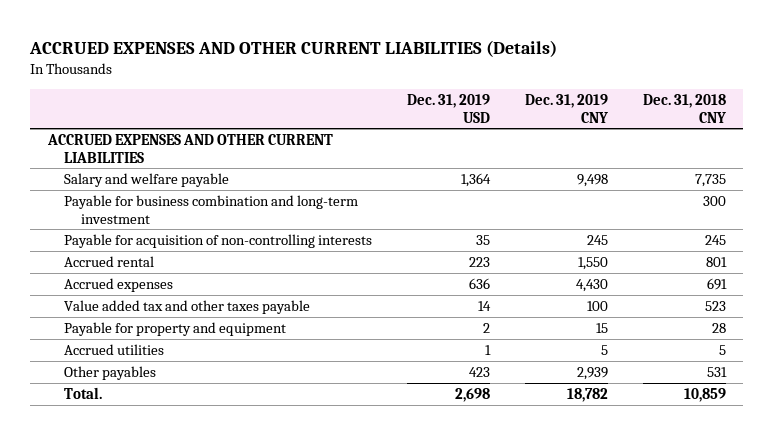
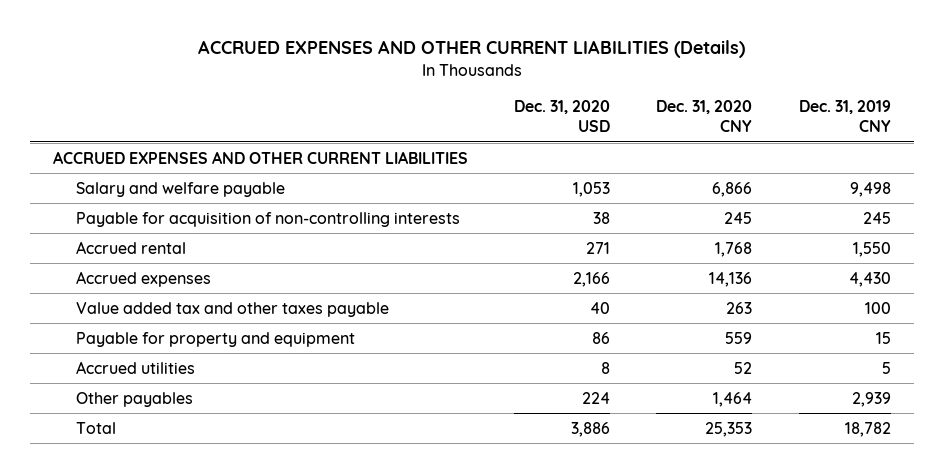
- | Dec. 31, 2019 USD | Dec. 31, 2019 CNY | Dec. 31, 2018 CNY
+ | Dec. 31, 2020 USD | Dec. 31, 2020 CNY | Dec. 31, 2019 CNY
- Payable for business combination and long-term investment | | | 300
- Total. | 2,698 | 18,782 | 10,859
+ Total | 3,886 | 25,353 | 18,782

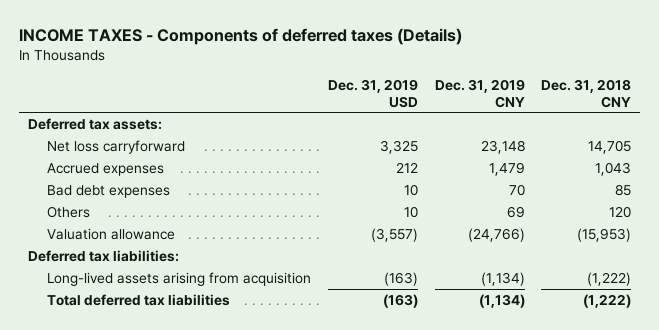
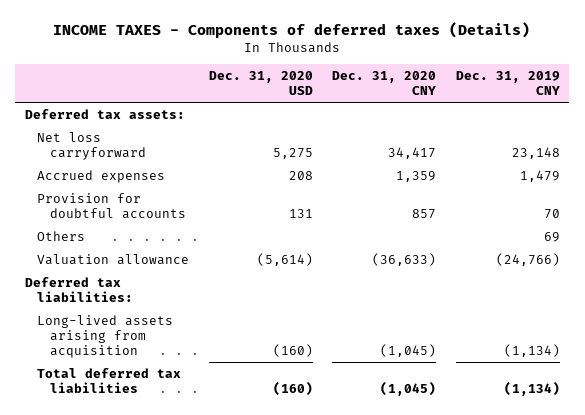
- | Dec. 31, 2019 USD | Dec. 31, 2019 CNY | Dec. 31, 2018 CNY
+ | Dec. 31, 2020 USD | Dec. 31, 2020 CNY | Dec. 31, 2019 CNY
- Bad debt expenses | 10 | 70 | 85
+ Provision for doubtful accounts | 131 | 857 | 70

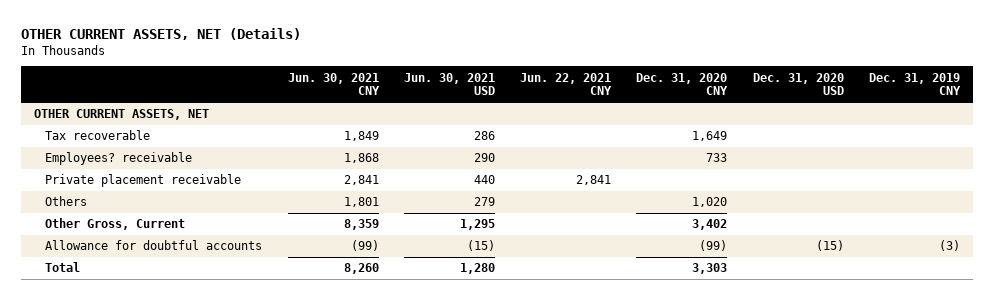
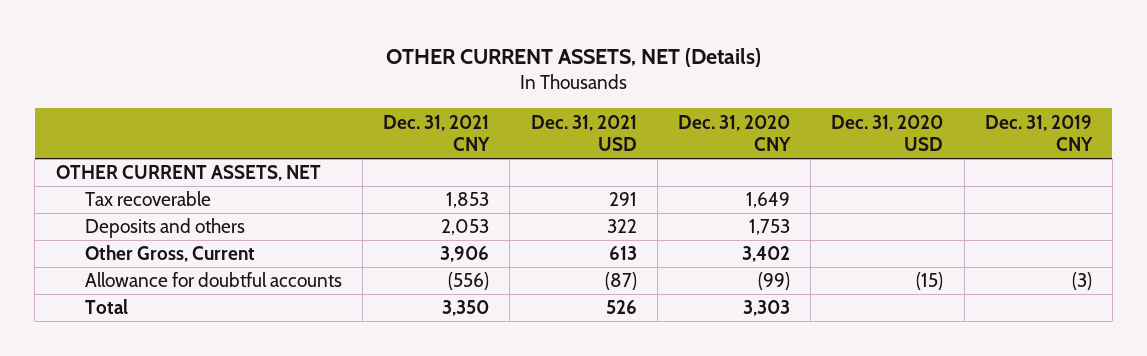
- | Jun. 30, 2021 CNY | Jun. 30, 2021 USD | Jun. 22, 2021 CNY | Dec. 31, 2020 CNY | Dec. 31, 2020 USD | Dec. 31, 2019 CNY
+ | Dec. 31, 2021 CNY | Dec. 31, 2021 USD | Dec. 31, 2020 CNY | Dec. 31, 2020 USD | Dec. 31, 2019 CNY
- Employees? receivable | 1,868 | 290 | | 733 | |
- Private placement receivable | 2,841 | 440 | 2,841 | | |
- Others | 1,801 | 279 | | 1,020 | |
+ Deposits and others | 2,053 | 322 | 1,753 | |

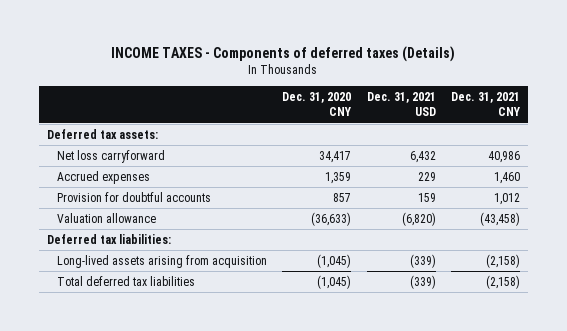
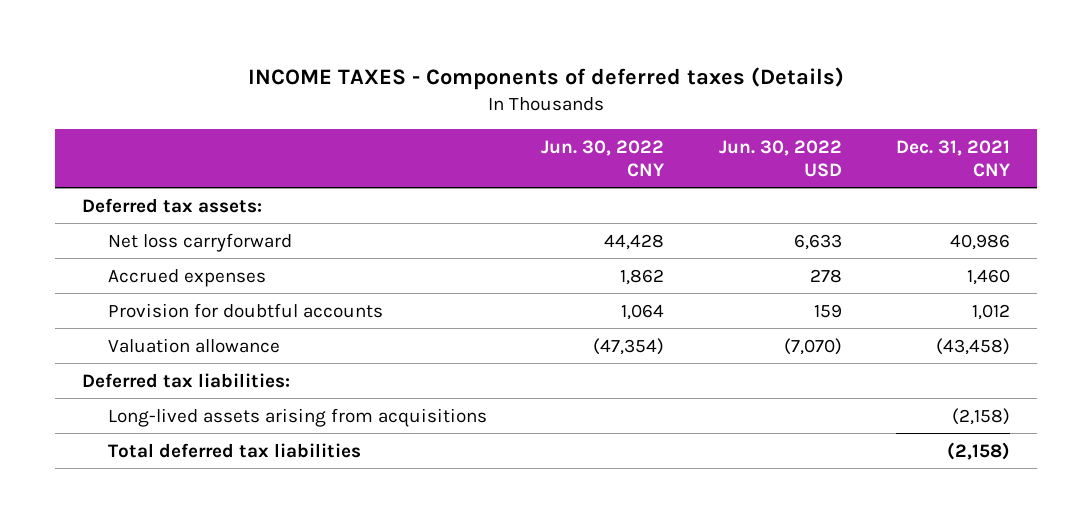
- | Dec. 31, 2020 CNY | Dec. 31, 2021 USD | Dec. 31, 2021 CNY
+ | Jun. 30, 2022 CNY | Jun. 30, 2022 USD | Dec. 31, 2021 CNY
- Long-lived assets arising from acquisition | (1,045) | (339) | (2,158)
+ Long-lived assets arising from acquisitions | | | (2,158)

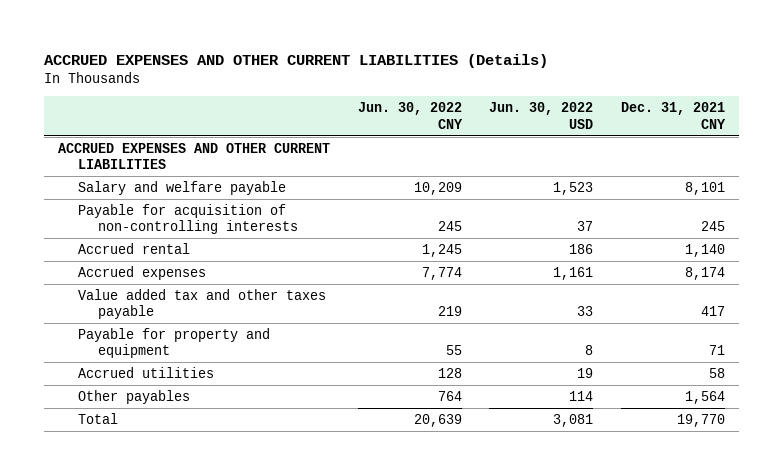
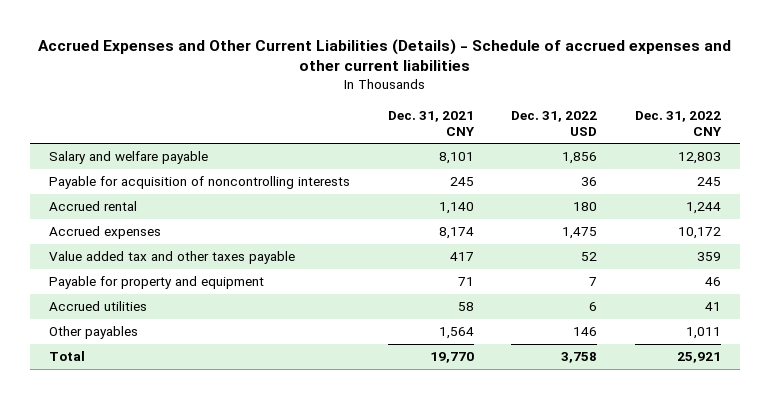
- ACCRUED EXPENSES AND OTHER CURRENT LIABILITIES (Details)
+ Accrued Expenses and Other Current Liabilities (Details) - Schedule of accrued expenses and other current liabilities
- | Jun. 30, 2022 CNY | Jun. 30, 2022 USD | Dec. 31, 2021 CNY
+ | Dec. 31, 2021 CNY | Dec. 31, 2022 USD | Dec. 31, 2022 CNY
- ACCRUED EXPENSES AND OTHER CURRENT LIABILITIES
- Payable for acquisition of non-controlling interests | 245 | 37 | 245
+ Payable for acquisition of noncontrolling interests | 245 | 36 | 245

